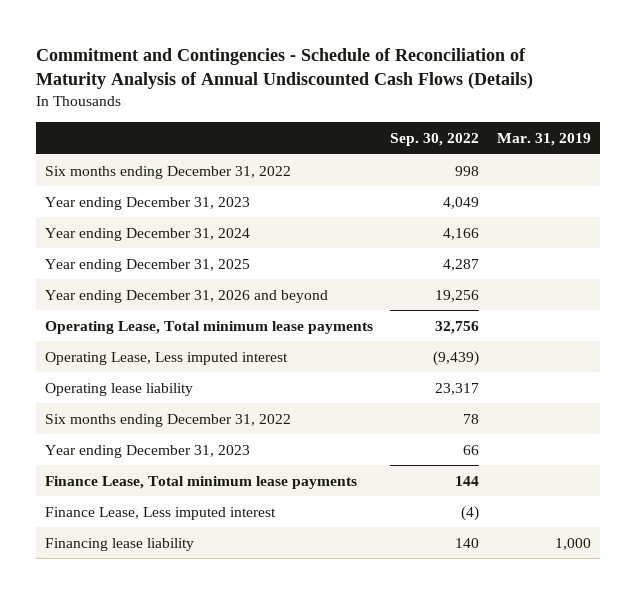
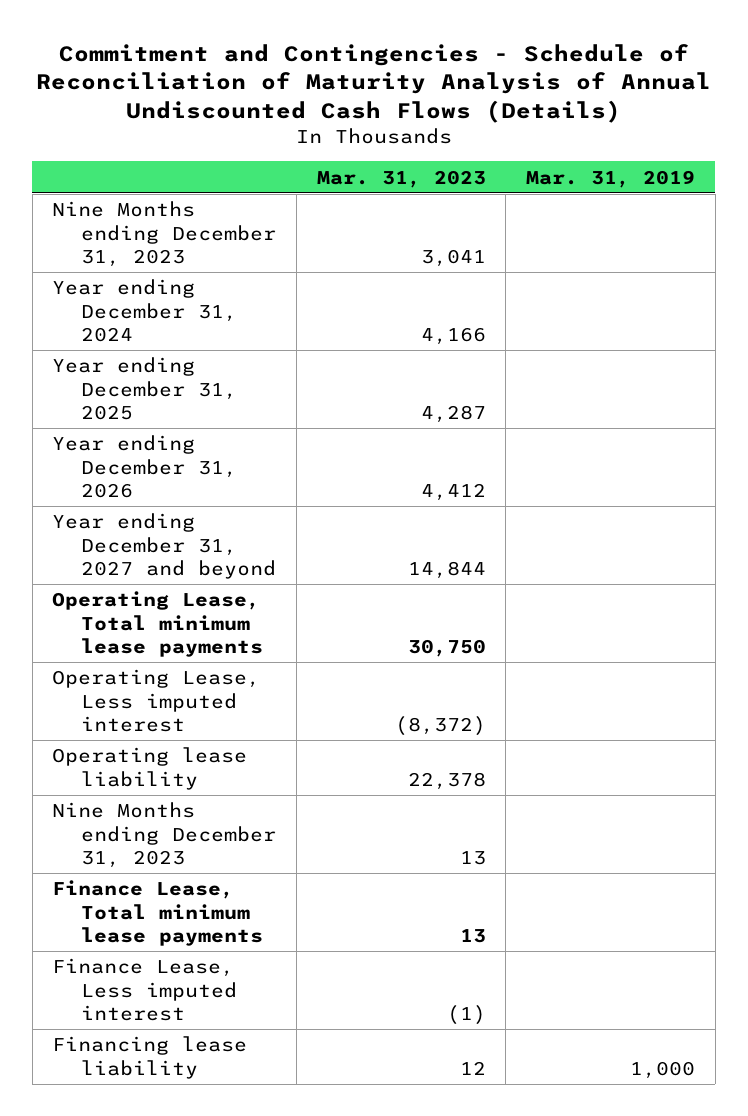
- | Sep. 30, 2022 | Mar. 31, 2019
+ | Mar. 31, 2023 | Mar. 31, 2019
- Six months ending December 31, 2022 | 998 |
- Year ending December 31, 2023 | 4,049 |
+ Nine Months ending December 31, 2023 | 3,041 |
- Year ending December 31, 2026 and beyond | 19,256 |
+ Year ending December 31, 2026 | 4,412 |
+ Year ending December 31, 2027 and beyond | 14,844 |
- Six months ending December 31, 2022 | 78 |
- Year ending December 31, 2023 | 66 |
+ Nine Months ending December 31, 2023 | 13 |

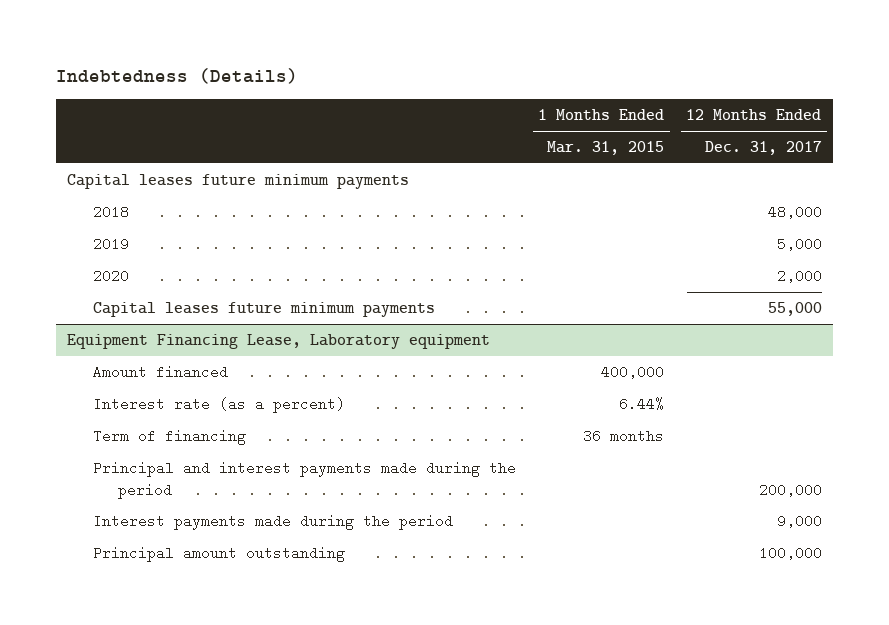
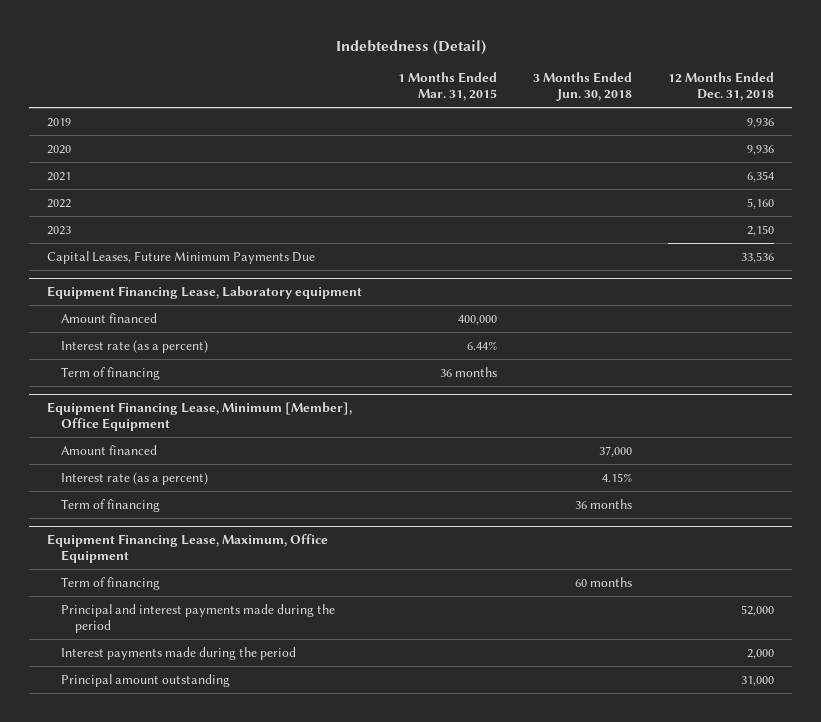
- Indebtedness (Details)
+ Indebtedness (Detail)
- | 1 Months Ended Mar. 31, 2015 | 12 Months Ended Dec. 31, 2017
+ | 1 Months Ended Mar. 31, 2015 | 3 Months Ended Jun. 30, 2018 | 12 Months Ended Dec. 31, 2018
- Capital leases future minimum payments
- 2018 | | 48,000
- Capital leases future minimum payments | | 55,000
+ 2021 | | | 6,354
+ 2022 | | | 5,160
+ 2023 | | | 2,150
+ Capital Leases, Future Minimum Payments Due | | | 33,536
@ Equipment Financing Lease, Laboratory equipment
- Principal and interest payments made during the period | | 200,000
- Interest payments made during the period | | 9,000
- Principal amount outstanding | | 100,000
+ Equipment Financing Lease, Minimum [Member], Office Equipment
+ Amount financed | | 37,000 |
+ Interest rate (as a percent) | | 4.15% |
+ Term of financing | | 36 months |
+ Equipment Financing Lease, Maximum, Office Equipment
+ Term of financing | | 60 months |
+ Principal and interest payments made during the period | | | 52,000
+ Interest payments made during the period | | | 2,000
+ Principal amount outstanding | | | 31,000

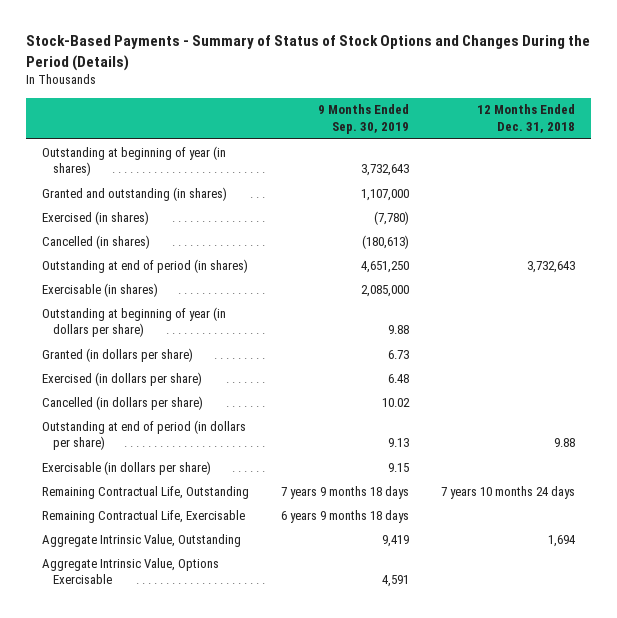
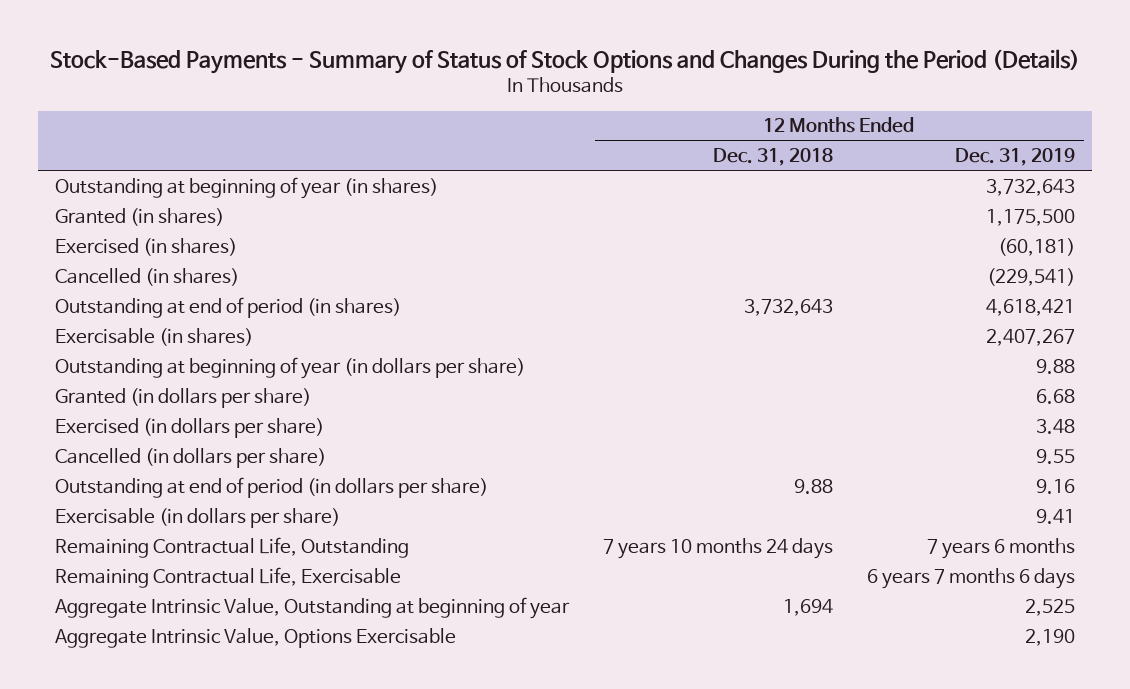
- | 9 Months Ended Sep. 30, 2019 | 12 Months Ended Dec. 31, 2018
+ | 12 Months Ended Dec. 31, 2018 | 12 Months Ended Dec. 31, 2019
- Granted and outstanding (in shares) | 1,107,000 |
+ Granted (in shares) | | 1,175,500
- Aggregate Intrinsic Value, Outstanding | 9,419 | 1,694
+ Aggregate Intrinsic Value, Outstanding at beginning of year | 1,694 | 2,525

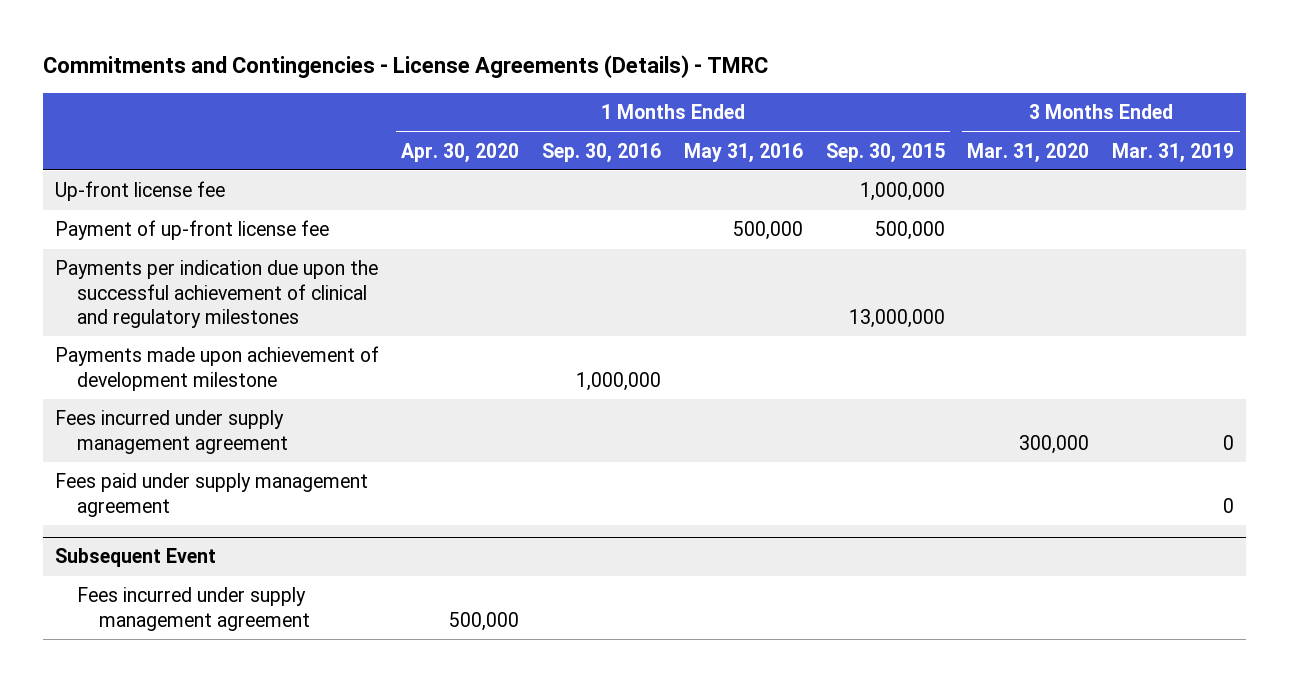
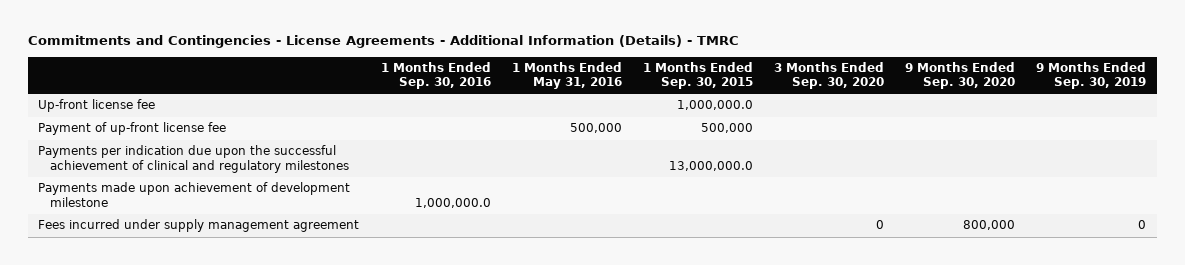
- Commitments and Contingencies - License Agreements (Details) - TMRC
+ Commitments and Contingencies - License Agreements - Additional Information (Details) - TMRC
- | 1 Months Ended Apr. 30, 2020 | 1 Months Ended Sep. 30, 2016 | 1 Months Ended May 31, 2016 | 1 Months Ended Sep. 30, 2015 | 3 Months Ended Mar. 31, 2020 | 3 Months Ended Mar. 31, 2019
+ | 1 Months Ended Sep. 30, 2016 | 1 Months Ended May 31, 2016 | 1 Months Ended Sep. 30, 2015 | 3 Months Ended Sep. 30, 2020 | 9 Months Ended Sep. 30, 2020 | 9 Months Ended Sep. 30, 2019
- Up-front license fee | | | | 1,000,000 | |
+ Up-front license fee | | | 1,000,000.0 | | |
- Payments per indication due upon the successful achievement of clinical and regulatory milestones | | | | 13,000,000 | |
- Payments made upon achievement of development milestone | | 1,000,000 | | | |
+ Payments per indication due upon the successful achievement of clinical and regulatory milestones | | | 13,000,000.0 | | |
+ Payments made upon achievement of development milestone | 1,000,000.0 | | | | |
- Fees paid under supply management agreement | | | | | | 0
- Subsequent Event
- Fees incurred under supply management agreement | 500,000 | | | | |

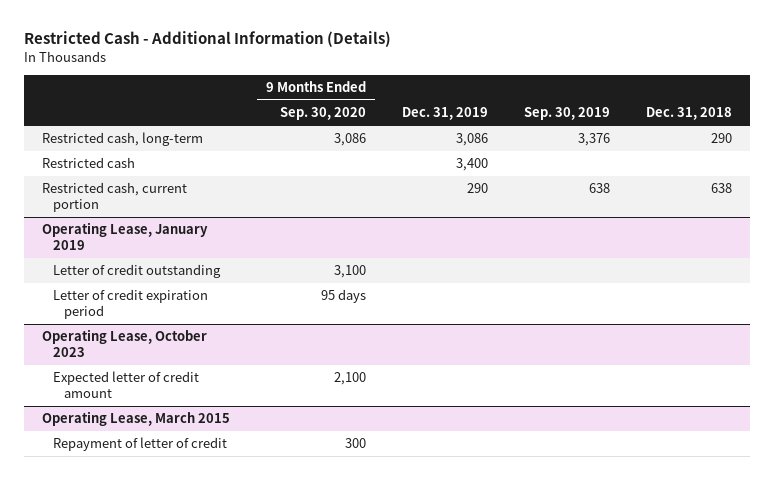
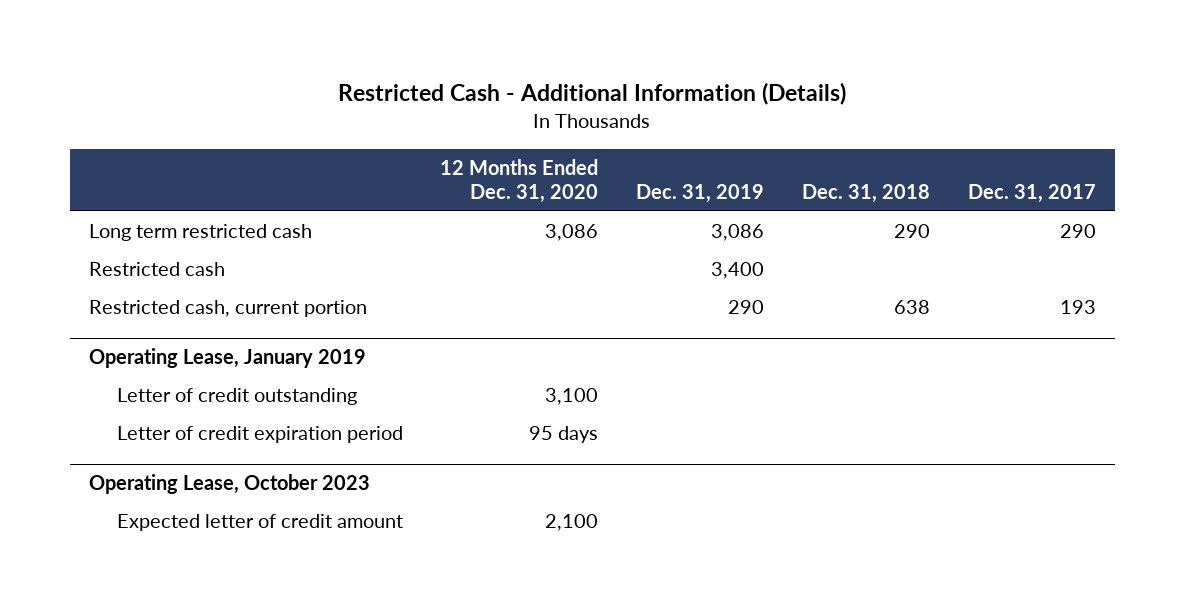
- | 9 Months Ended Sep. 30, 2020 | Dec. 31, 2019 | Sep. 30, 2019 | Dec. 31, 2018
+ | 12 Months Ended Dec. 31, 2020 | Dec. 31, 2019 | Dec. 31, 2018 | Dec. 31, 2017
- Restricted cash, long-term | 3,086 | 3,086 | 3,376 | 290
+ Long term restricted cash | 3,086 | 3,086 | 290 | 290
- Operating Lease, March 2015
- Repayment of letter of credit | 300 | | |

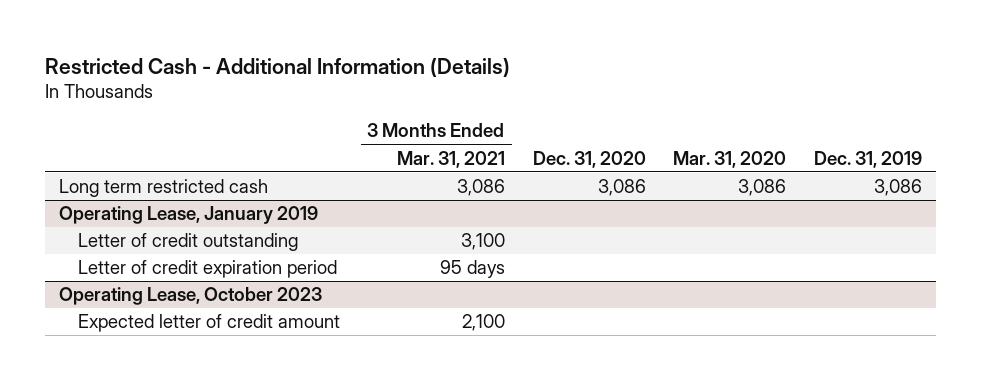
- | 12 Months Ended Dec. 31, 2020 | Dec. 31, 2019 | Dec. 31, 2018 | Dec. 31, 2017
+ | 3 Months Ended Mar. 31, 2021 | Dec. 31, 2020 | Mar. 31, 2020 | Dec. 31, 2019
- Restricted cash | | 3,400 | |
- Restricted cash, current portion | | 290 | 638 | 193

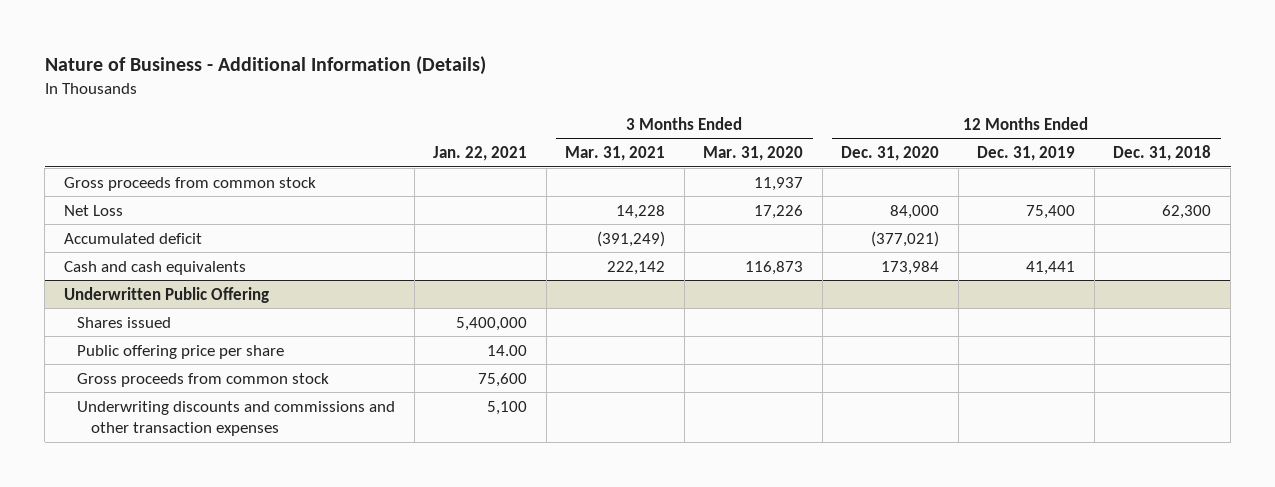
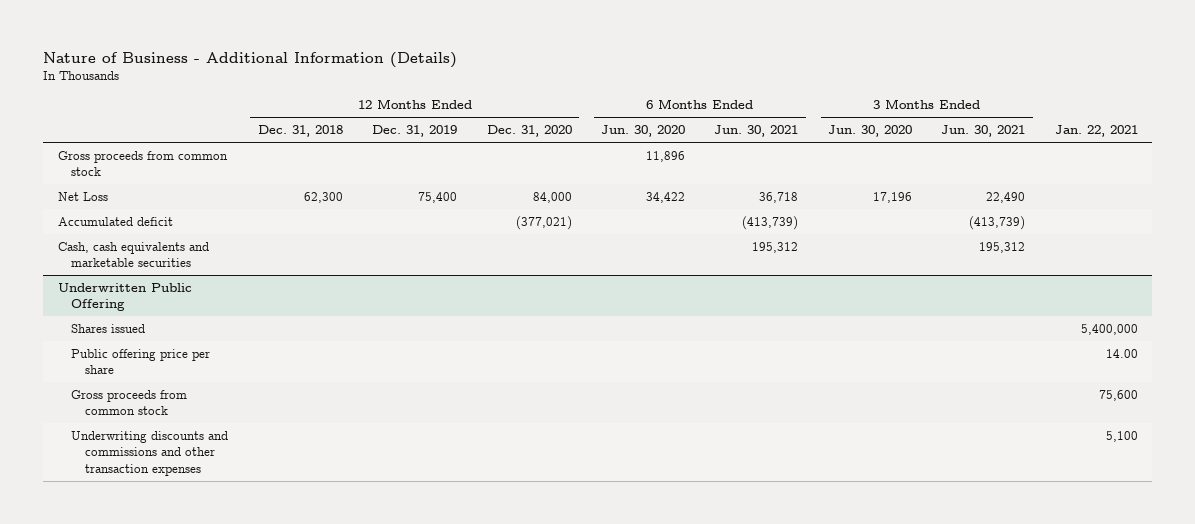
- | Jan. 22, 2021 | 3 Months Ended Mar. 31, 2021 | 3 Months Ended Mar. 31, 2020 | 12 Months Ended Dec. 31, 2020 | 12 Months Ended Dec. 31, 2019 | 12 Months Ended Dec. 31, 2018
+ | 12 Months Ended Dec. 31, 2018 | 12 Months Ended Dec. 31, 2019 | 12 Months Ended Dec. 31, 2020 | 6 Months Ended Jun. 30, 2020 | 6 Months Ended Jun. 30, 2021 | 3 Months Ended Jun. 30, 2020 | 3 Months Ended Jun. 30, 2021 | Jan. 22, 2021
- Cash and cash equivalents | | 222,142 | 116,873 | 173,984 | 41,441 |
+ Cash, cash equivalents and marketable securities | | | | | 195,312 | | 195,312 |

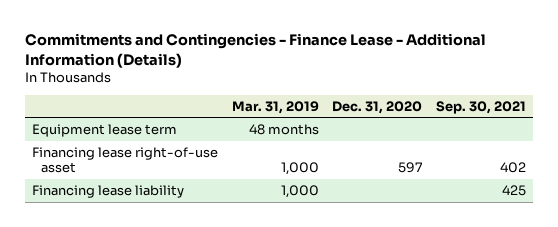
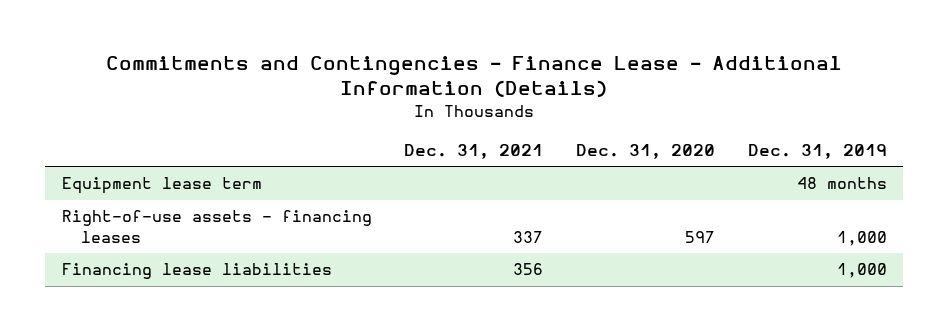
- | Mar. 31, 2019 | Dec. 31, 2020 | Sep. 30, 2021
+ | Dec. 31, 2021 | Dec. 31, 2020 | Dec. 31, 2019
- Financing lease right-of-use asset | 1,000 | 597 | 402
- Financing lease liability | 1,000 | | 425
+ Right-of-use assets - financing leases | 337 | 597 | 1,000
+ Financing lease liabilities | 356 | | 1,000

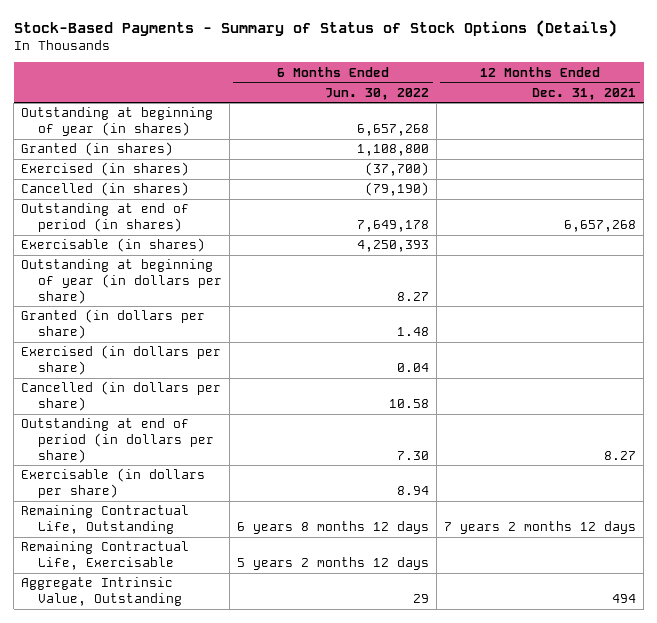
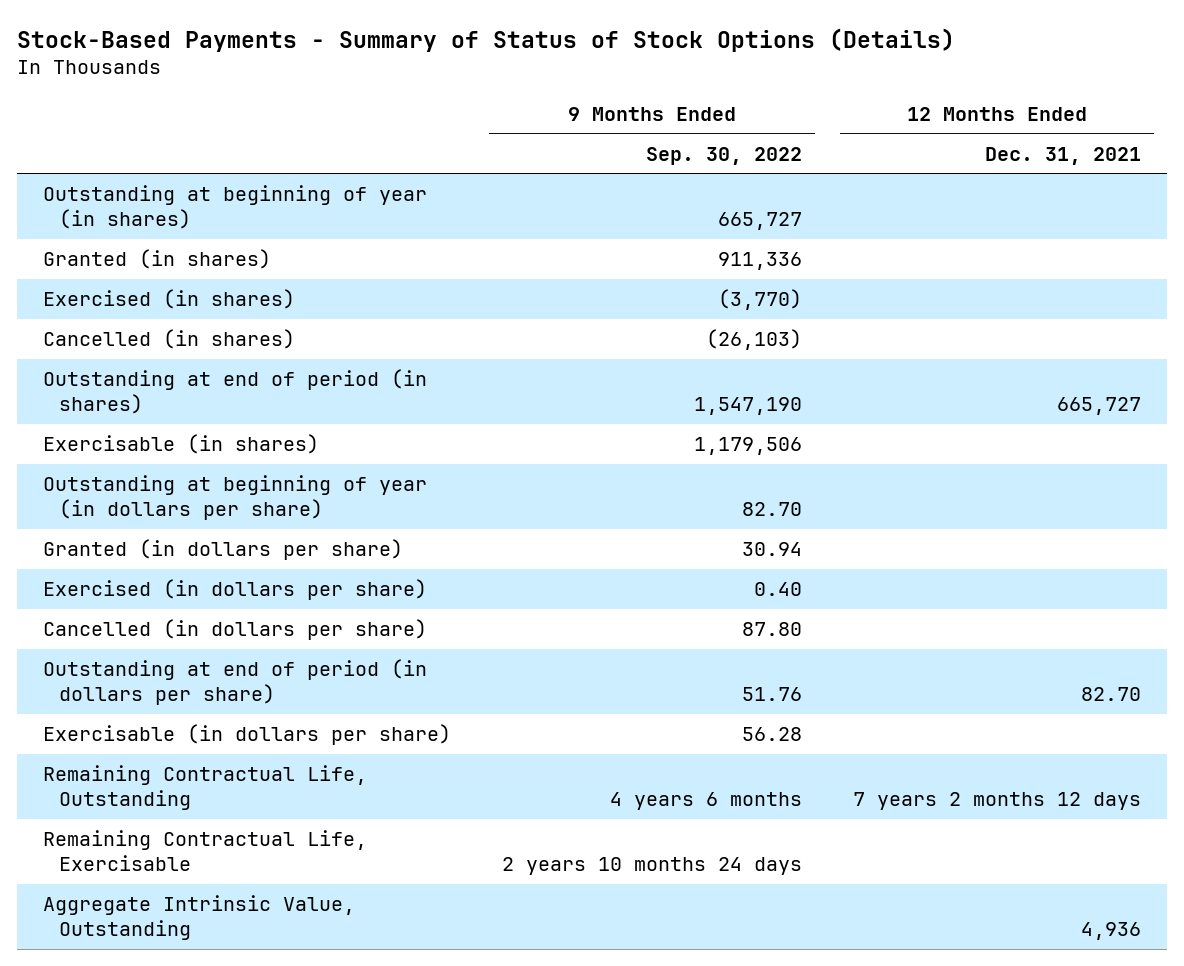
- | 6 Months Ended Jun. 30, 2022 | 12 Months Ended Dec. 31, 2021
+ | 9 Months Ended Sep. 30, 2022 | 12 Months Ended Dec. 31, 2021
- Outstanding at end of period (in shares) | 7,649,178 | 6,657,268
+ Outstanding at end of period (in shares) | 1,547,190 | 665,727
- Outstanding at end of period (in dollars per share) | 7.30 | 8.27
+ Outstanding at end of period (in dollars per share) | 51.76 | 82.70
- Aggregate Intrinsic Value, Outstanding | 29 | 494
+ Aggregate Intrinsic Value, Outstanding | | 4,936

